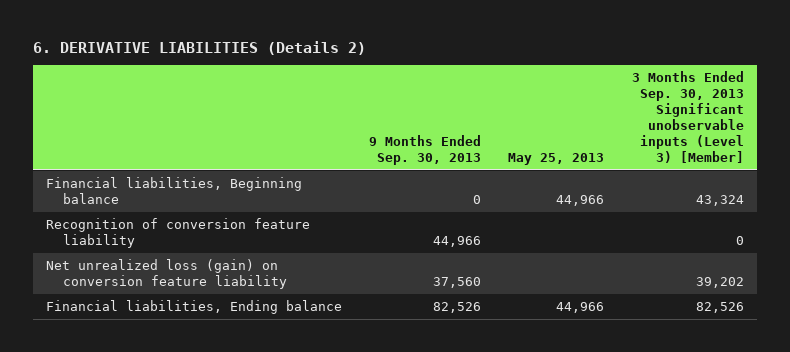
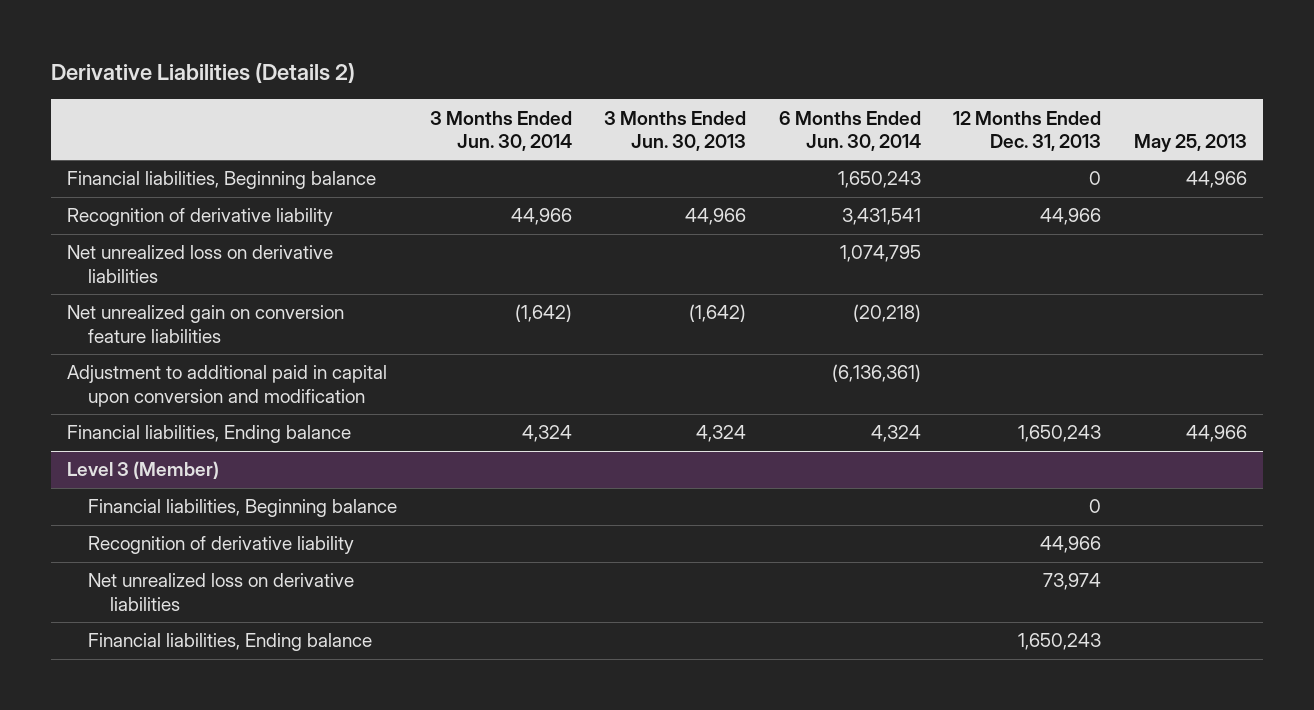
- 6. DERIVATIVE LIABILITIES (Details 2)
+ Derivative Liabilities (Details 2)
- | 9 Months Ended Sep. 30, 2013 | May 25, 2013 | 3 Months Ended Sep. 30, 2013 Significant unobservable inputs (Level 3) [Member]
+ | 3 Months Ended Jun. 30, 2014 | 3 Months Ended Jun. 30, 2013 | 6 Months Ended Jun. 30, 2014 | 12 Months Ended Dec. 31, 2013 | May 25, 2013
- Recognition of conversion feature liability | 44,966 | | 0
- Net unrealized loss (gain) on conversion feature liability | 37,560 | | 39,202
+ Recognition of derivative liability | 44,966 | 44,966 | 3,431,541 | 44,966 |
+ Net unrealized loss on derivative liabilities | | | 1,074,795 | |
+ Net unrealized gain on conversion feature liabilities | (1,642) | (1,642) | (20,218) | |
+ Adjustment to additional paid in capital upon conversion and modification | | | (6,136,361) | |
+ Level 3 (Member)
+ Financial liabilities, Beginning balance | | | | 0 |
+ Recognition of derivative liability | | | | 44,966 |
+ Net unrealized loss on derivative liabilities | | | | 73,974 |
+ Financial liabilities, Ending balance | | | | 1,650,243 |

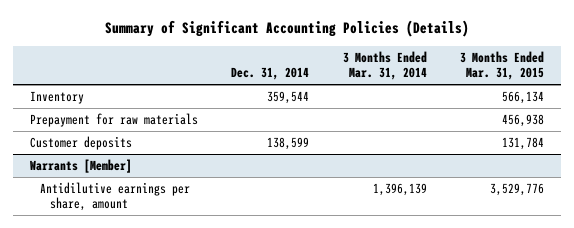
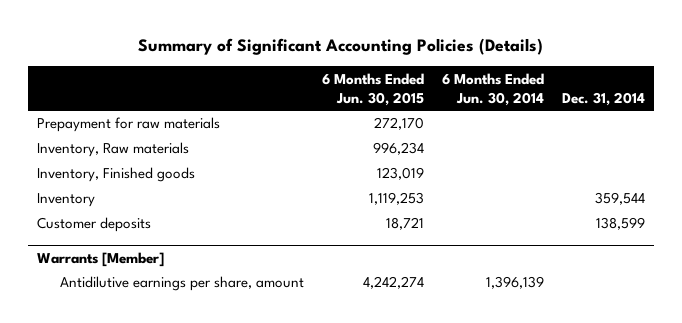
- | Dec. 31, 2014 | 3 Months Ended Mar. 31, 2014 | 3 Months Ended Mar. 31, 2015
+ | 6 Months Ended Jun. 30, 2015 | 6 Months Ended Jun. 30, 2014 | Dec. 31, 2014
+ Inventory, Raw materials | 996,234 | |
+ Inventory, Finished goods | 123,019 | |
moved down: Inventory | 1,119,253 | | 359,544

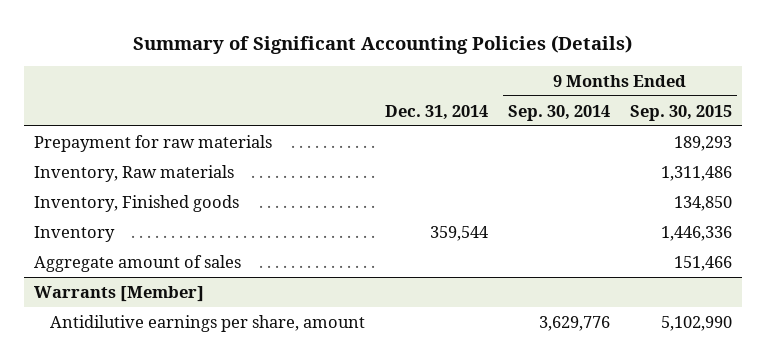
- | 6 Months Ended Jun. 30, 2015 | 6 Months Ended Jun. 30, 2014 | Dec. 31, 2014
+ | Dec. 31, 2014 | 9 Months Ended Sep. 30, 2014 | 9 Months Ended Sep. 30, 2015
- Customer deposits | 18,721 | | 138,599
+ Aggregate amount of sales | | | 151,466

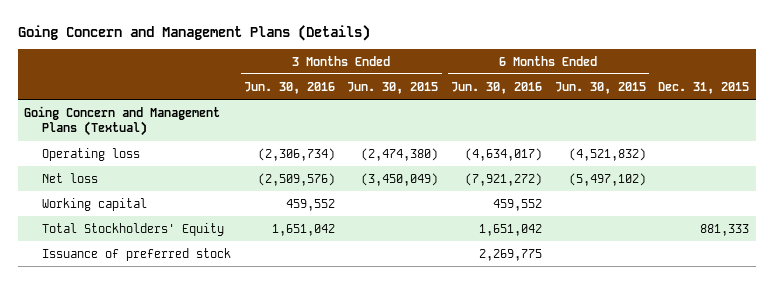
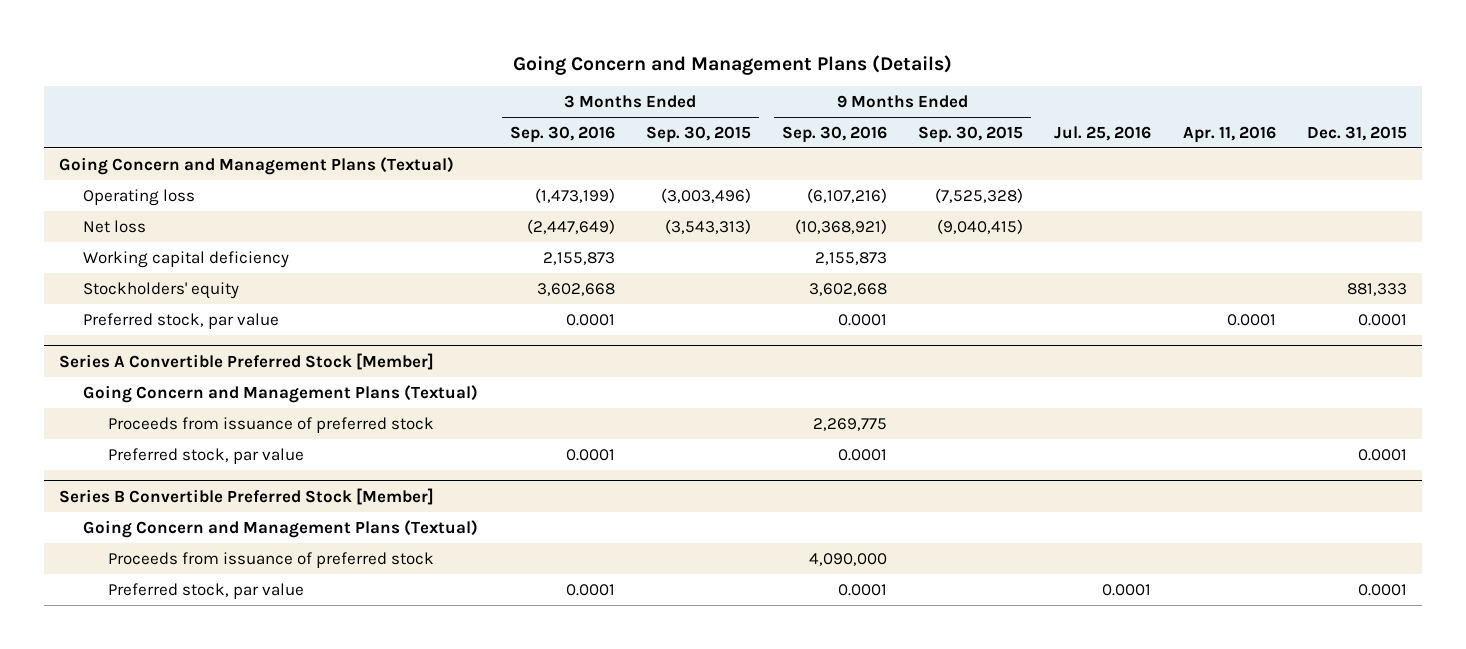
- | 3 Months Ended Jun. 30, 2016 | 3 Months Ended Jun. 30, 2015 | 6 Months Ended Jun. 30, 2016 | 6 Months Ended Jun. 30, 2015 | Dec. 31, 2015
+ | 3 Months Ended Sep. 30, 2016 | 3 Months Ended Sep. 30, 2015 | 9 Months Ended Sep. 30, 2016 | 9 Months Ended Sep. 30, 2015 | Jul. 25, 2016 | Apr. 11, 2016 | Dec. 31, 2015
- Working capital | 459,552 | | 459,552 | |
- Total Stockholders' Equity | 1,651,042 | | 1,651,042 | | 881,333
- Issuance of preferred stock | | | 2,269,775 | |
+ Working capital deficiency | 2,155,873 | | 2,155,873 | | | |
+ Stockholders' equity | 3,602,668 | | 3,602,668 | | | | 881,333
+ Preferred stock, par value | 0.0001 | | 0.0001 | | | 0.0001 | 0.0001
+ Series A Convertible Preferred Stock [Member]
+ Going Concern and Management Plans (Textual)
+ Proceeds from issuance of preferred stock | | | 2,269,775 | | | |
+ Preferred stock, par value | 0.0001 | | 0.0001 | | | | 0.0001
+ Series B Convertible Preferred Stock [Member]
+ Going Concern and Management Plans (Textual)
+ Proceeds from issuance of preferred stock | | | 4,090,000 | | | |
+ Preferred stock, par value | 0.0001 | | 0.0001 | | 0.0001 | | 0.0001

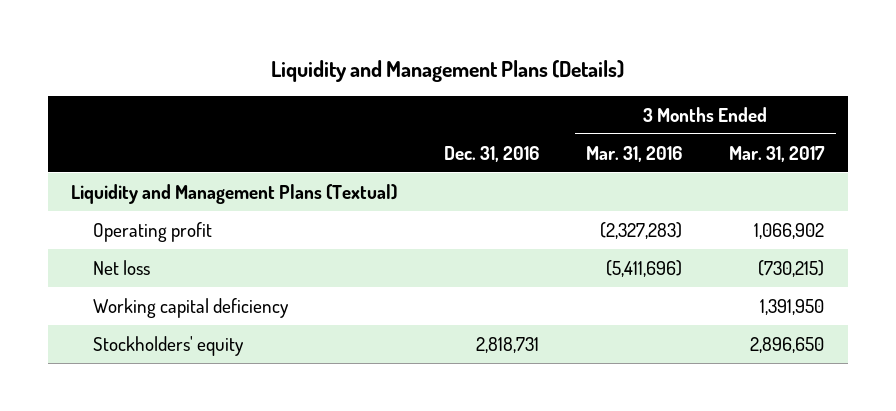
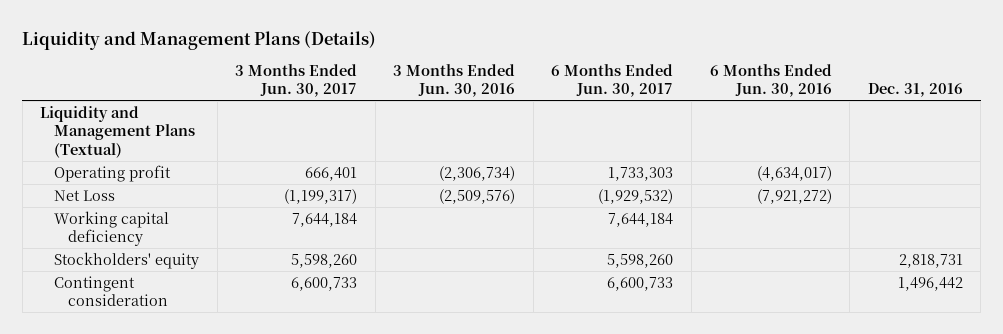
- | Dec. 31, 2016 | 3 Months Ended Mar. 31, 2016 | 3 Months Ended Mar. 31, 2017
+ | 3 Months Ended Jun. 30, 2017 | 3 Months Ended Jun. 30, 2016 | 6 Months Ended Jun. 30, 2017 | 6 Months Ended Jun. 30, 2016 | Dec. 31, 2016
- Net loss | | (5,411,696) | (730,215)
+ Net Loss | (1,199,317) | (2,509,576) | (1,929,532) | (7,921,272) |
+ Contingent consideration | 6,600,733 | | 6,600,733 | | 1,496,442

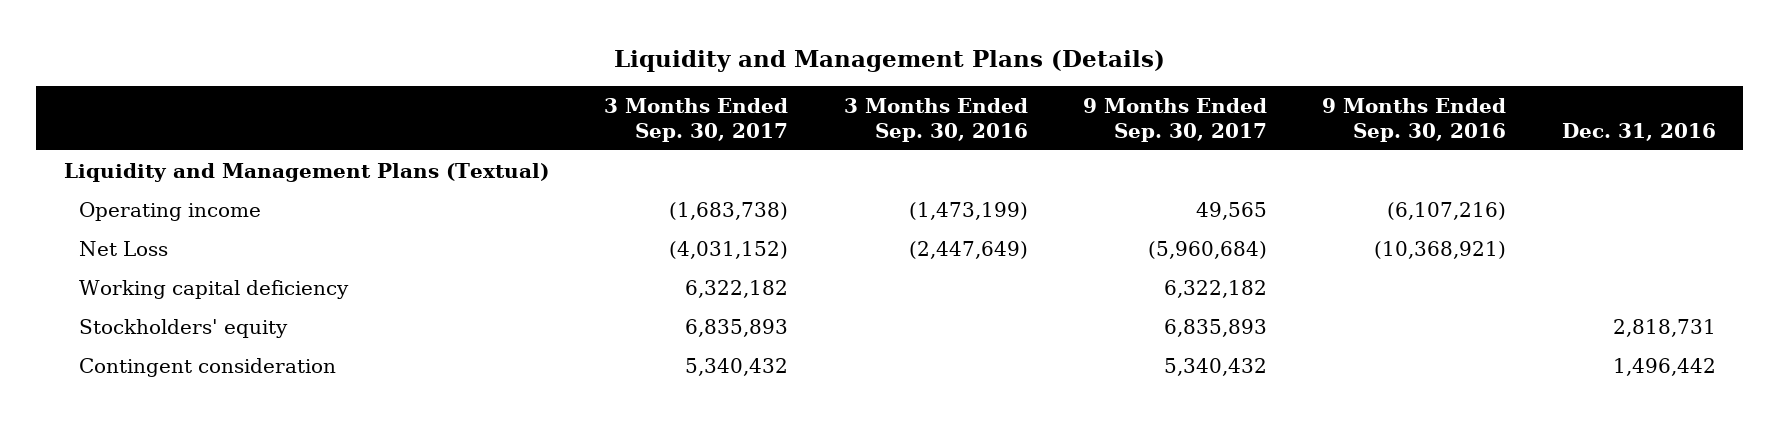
- | 3 Months Ended Jun. 30, 2017 | 3 Months Ended Jun. 30, 2016 | 6 Months Ended Jun. 30, 2017 | 6 Months Ended Jun. 30, 2016 | Dec. 31, 2016
+ | 3 Months Ended Sep. 30, 2017 | 3 Months Ended Sep. 30, 2016 | 9 Months Ended Sep. 30, 2017 | 9 Months Ended Sep. 30, 2016 | Dec. 31, 2016
- Operating profit | 666,401 | (2,306,734) | 1,733,303 | (4,634,017) |
+ Operating income | (1,683,738) | (1,473,199) | 49,565 | (6,107,216) |

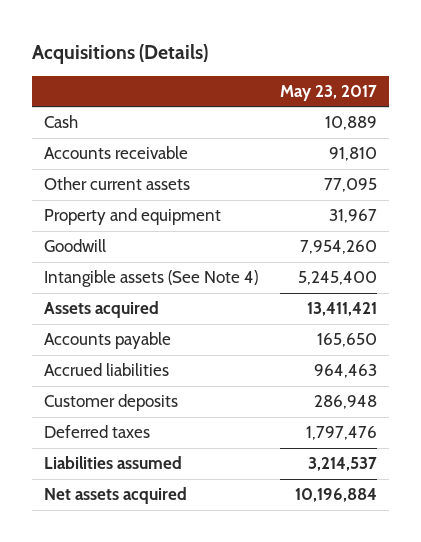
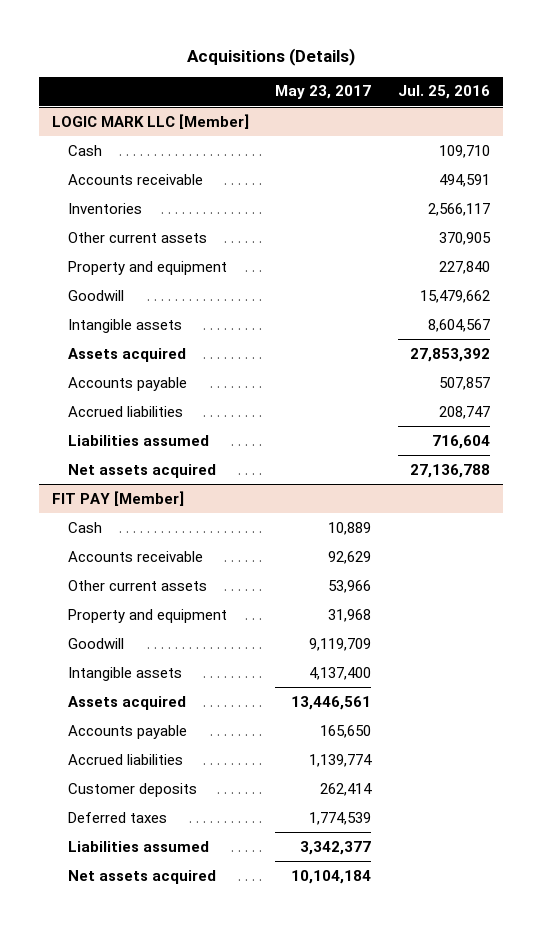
- | May 23, 2017
+ | May 23, 2017 | Jul. 25, 2016
+ LOGIC MARK LLC [Member]
+ Cash | | 109,710
+ Accounts receivable | | 494,591
+ Inventories | | 2,566,117
+ Other current assets | | 370,905
+ Property and equipment | | 227,840
+ Goodwill | | 15,479,662
+ Intangible assets | | 8,604,567
+ Assets acquired | | 27,853,392
+ Accounts payable | | 507,857
+ Accrued liabilities | | 208,747
+ Liabilities assumed | | 716,604
+ Net assets acquired | | 27,136,788
+ FIT PAY [Member]
- Accounts receivable | 91,810
- Other current assets | 77,095
- Property and equipment | 31,967
- Goodwill | 7,954,260
- Intangible assets (See Note 4) | 5,245,400
- Assets acquired | 13,411,421
+ Accounts receivable | 92,629 |
+ Other current assets | 53,966 |
+ Property and equipment | 31,968 |
+ Goodwill | 9,119,709 |
+ Intangible assets | 4,137,400 |
+ Assets acquired | 13,446,561 |
- Accrued liabilities | 964,463
- Customer deposits | 286,948
- Deferred taxes | 1,797,476
- Liabilities assumed | 3,214,537
- Net assets acquired | 10,196,884
+ Accrued liabilities | 1,139,774 |
+ Customer deposits | 262,414 |
+ Deferred taxes | 1,774,539 |
+ Liabilities assumed | 3,342,377 |
+ Net assets acquired | 10,104,184 |

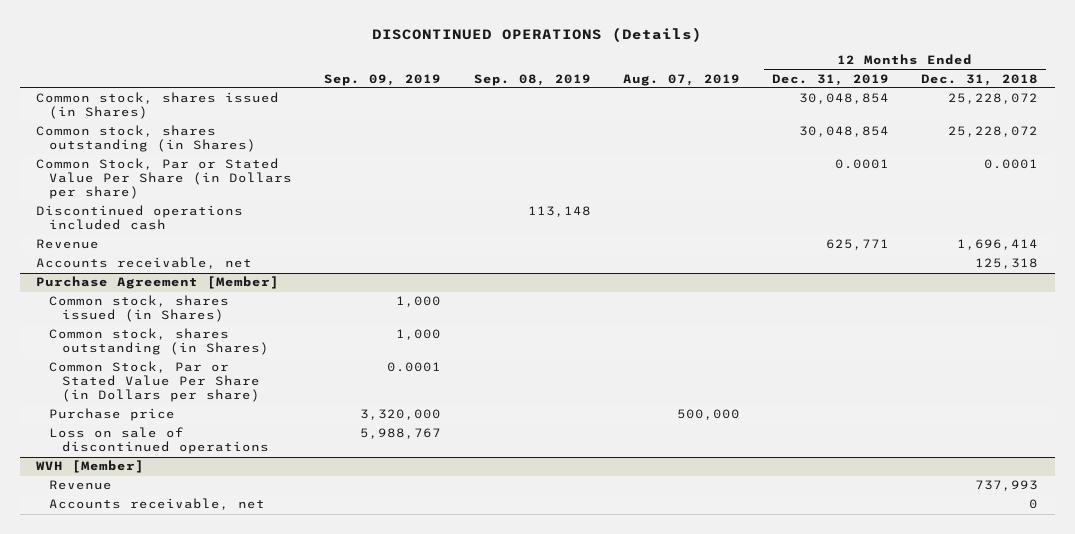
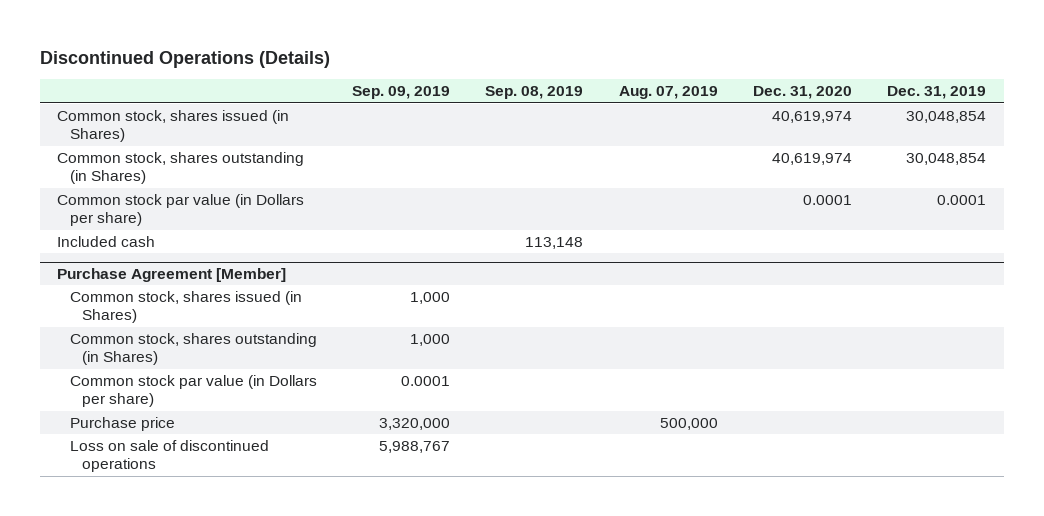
- DISCONTINUED OPERATIONS (Details)
+ Discontinued Operations (Details)
- | Sep. 09, 2019 | Sep. 08, 2019 | Aug. 07, 2019 | 12 Months Ended Dec. 31, 2019 | 12 Months Ended Dec. 31, 2018
+ | Sep. 09, 2019 | Sep. 08, 2019 | Aug. 07, 2019 | Dec. 31, 2020 | Dec. 31, 2019
- Common Stock, Par or Stated Value Per Share (in Dollars per share) | | | | 0.0001 | 0.0001
- Discontinued operations included cash | | 113,148 | | |
- Revenue | | | | 625,771 | 1,696,414
- Accounts receivable, net | | | | | 125,318
+ Common stock par value (in Dollars per share) | | | | 0.0001 | 0.0001
+ Included cash | | 113,148 | | |
@ Purchase Agreement [Member]
- Common Stock, Par or Stated Value Per Share (in Dollars per share) | 0.0001 | | | |
+ Common stock par value (in Dollars per share) | 0.0001 | | | |
- WVH [Member]
- Revenue | | | | | 737,993
- Accounts receivable, net | | | | | 0

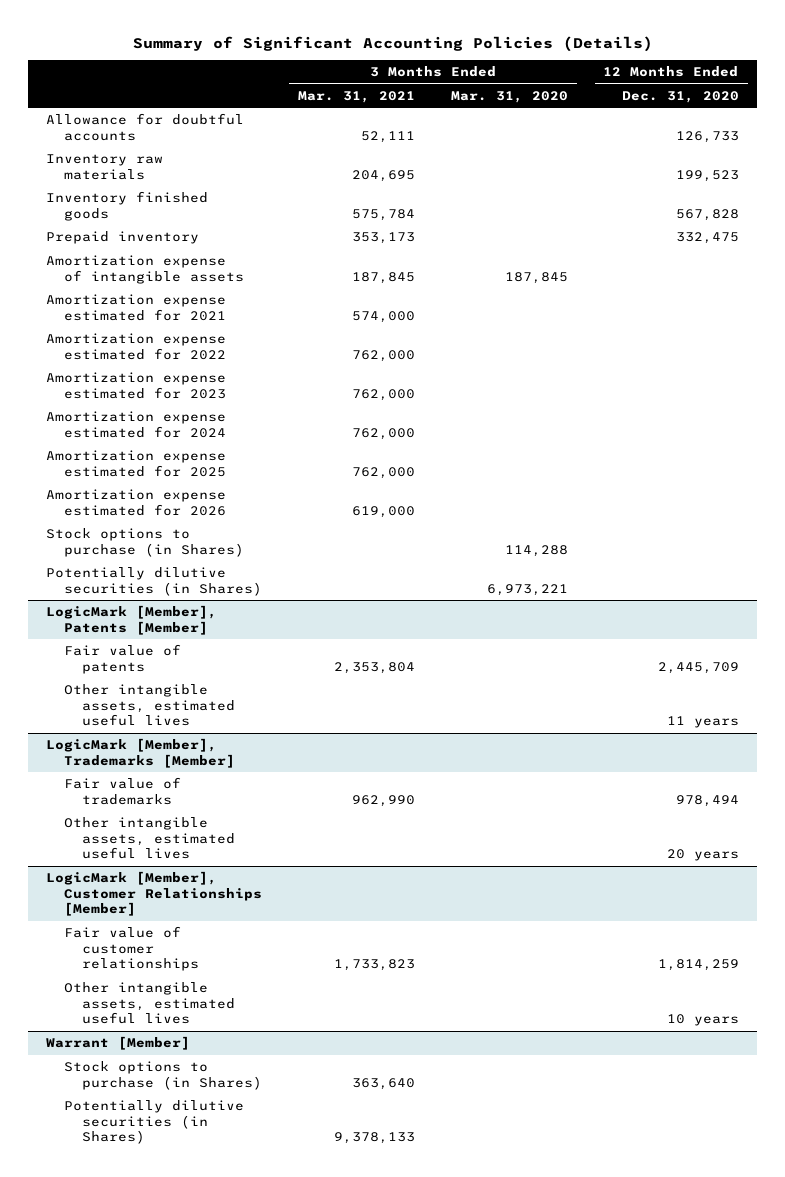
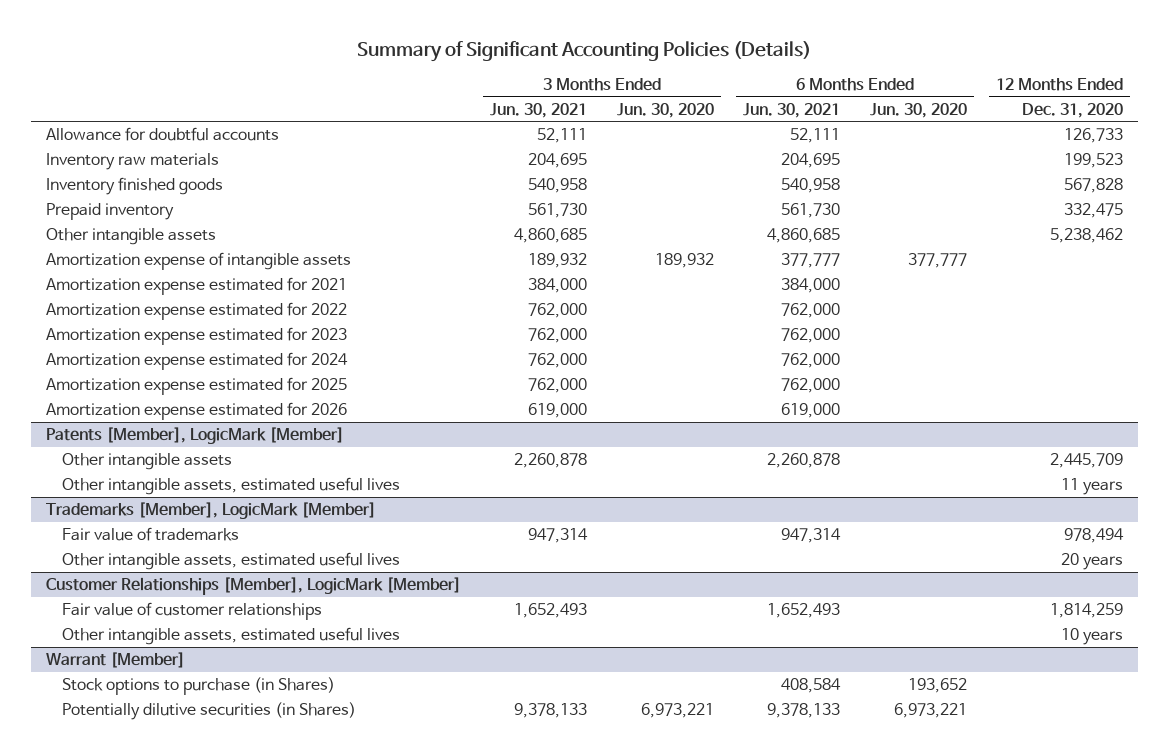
- | 3 Months Ended Mar. 31, 2021 | 3 Months Ended Mar. 31, 2020 | 12 Months Ended Dec. 31, 2020
+ | 3 Months Ended Jun. 30, 2021 | 3 Months Ended Jun. 30, 2020 | 6 Months Ended Jun. 30, 2021 | 6 Months Ended Jun. 30, 2020 | 12 Months Ended Dec. 31, 2020
+ Other intangible assets | 4,860,685 | | 4,860,685 | | 5,238,462
- Stock options to purchase (in Shares) | | 114,288 |
- Potentially dilutive securities (in Shares) | | 6,973,221 |
- LogicMark [Member], Patents [Member]
- Fair value of patents | 2,353,804 | | 2,445,709
+ Patents [Member], LogicMark [Member]
+ Other intangible assets | 2,260,878 | | 2,260,878 | | 2,445,709
- LogicMark [Member], Trademarks [Member]
+ Trademarks [Member], LogicMark [Member]
- LogicMark [Member], Customer Relationships [Member]
+ Customer Relationships [Member], LogicMark [Member]

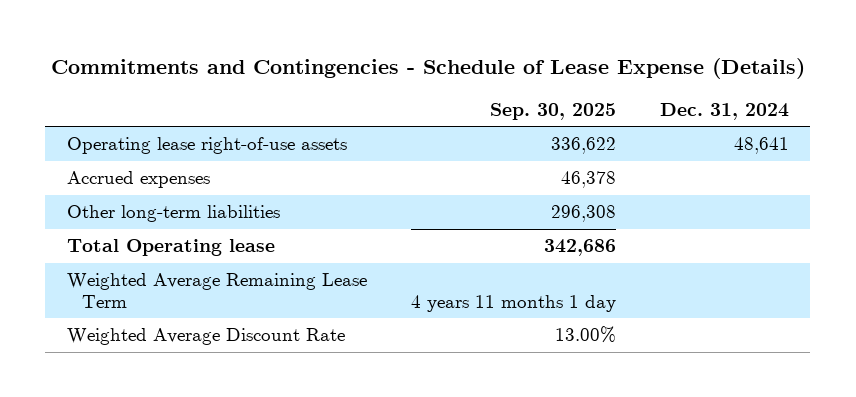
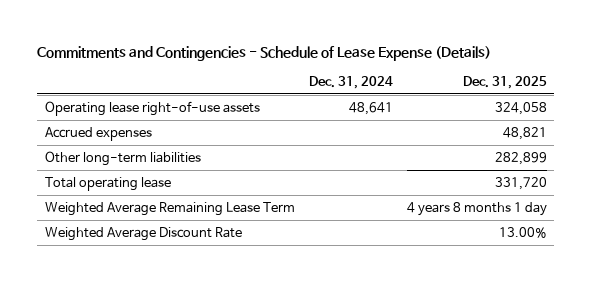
- | Sep. 30, 2025 | Dec. 31, 2024
+ | Dec. 31, 2024 | Dec. 31, 2025
- Total Operating lease | 342,686 |
+ Total operating lease | | 331,720

